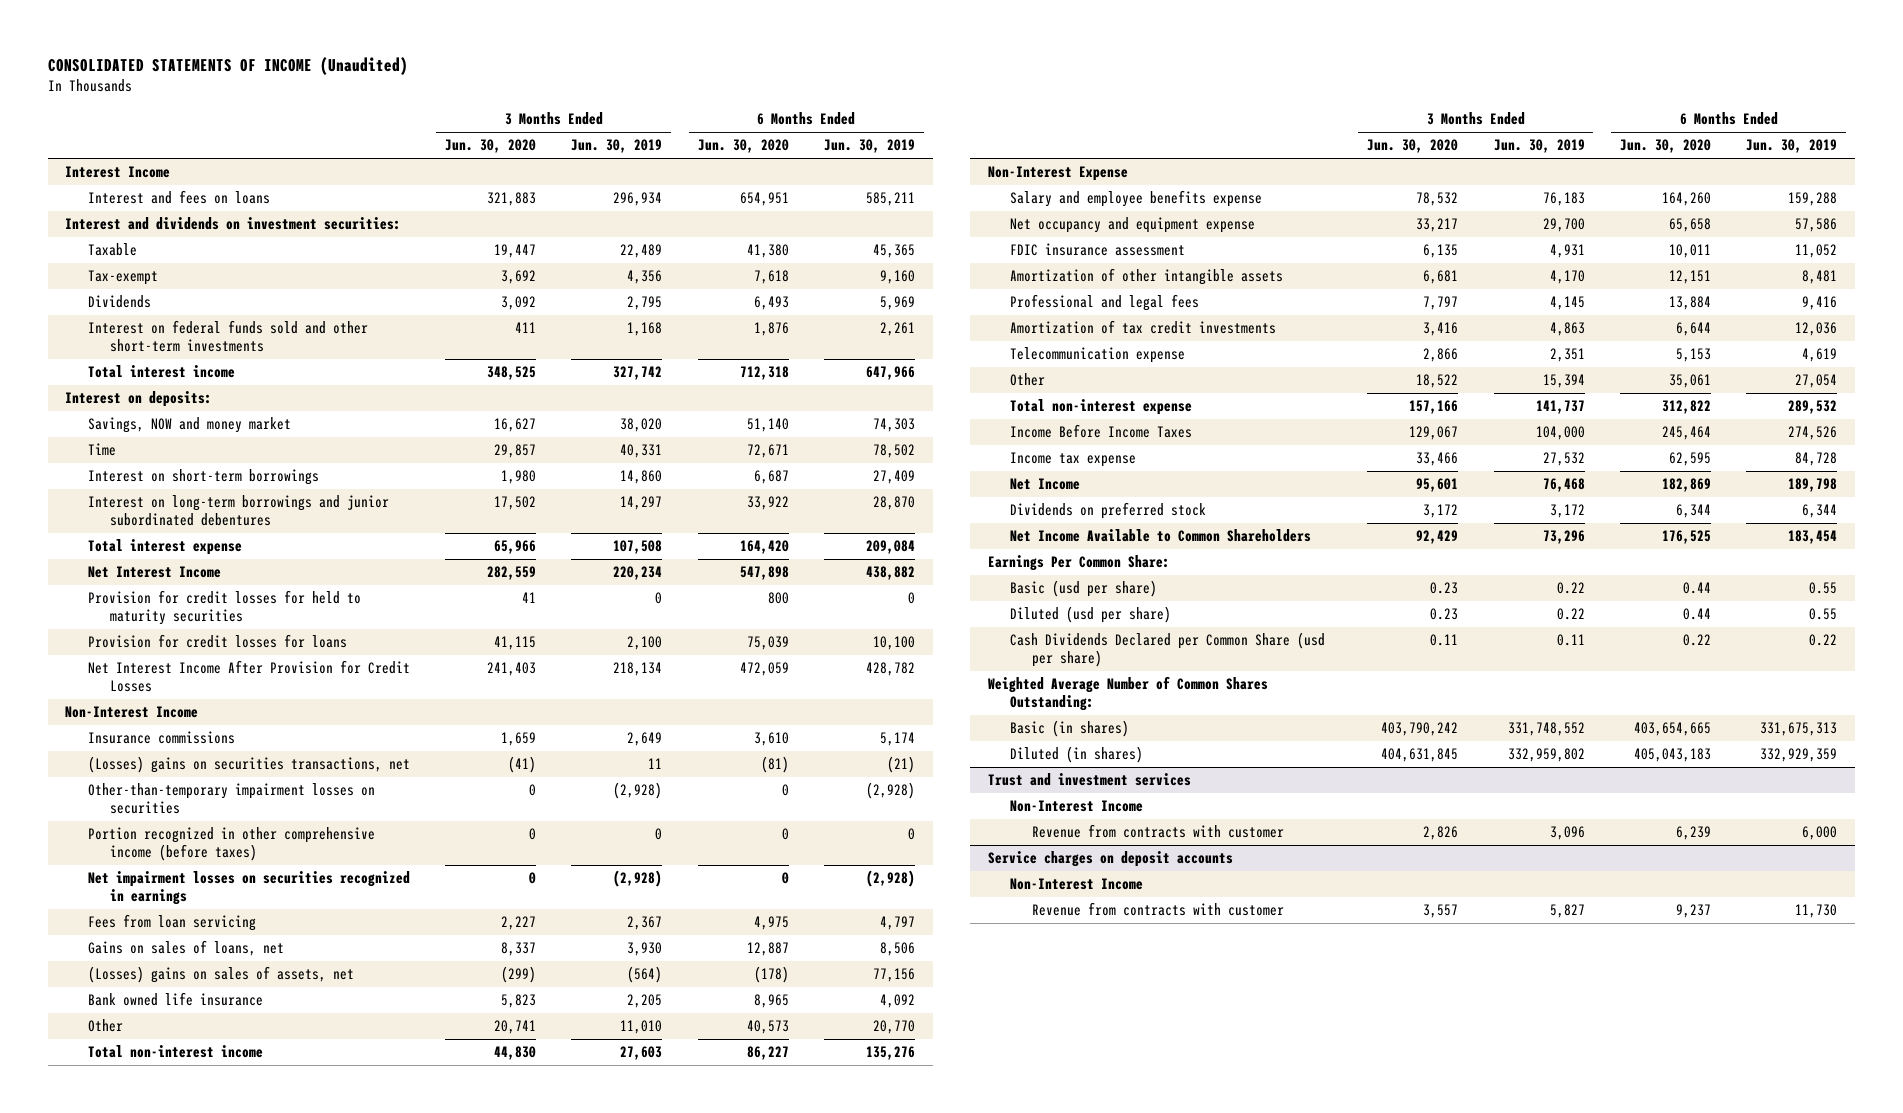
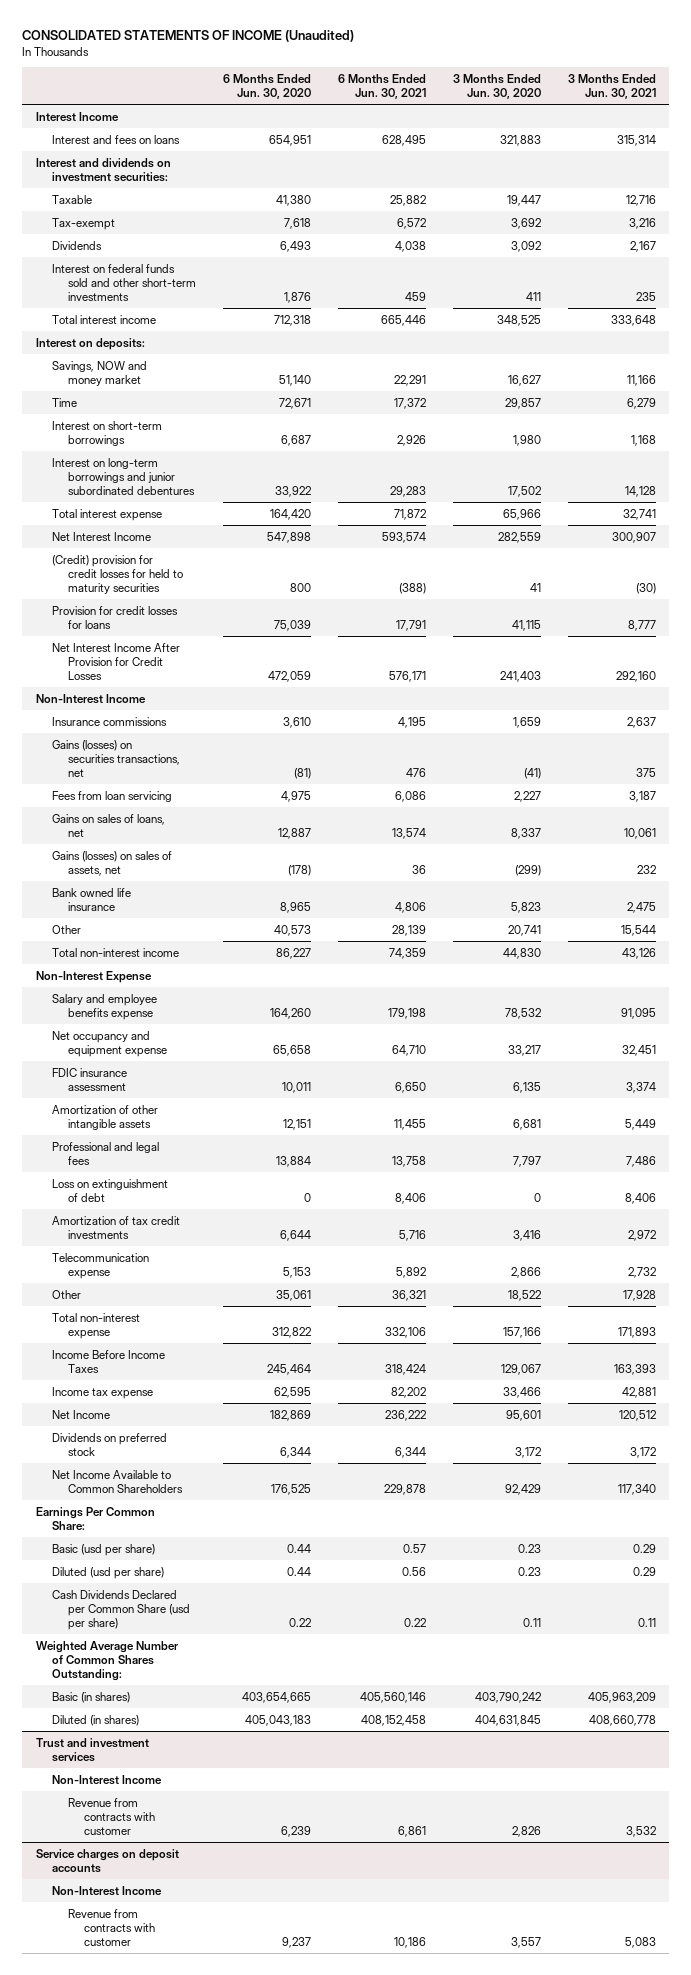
- | 3 Months Ended Jun. 30, 2020 | 3 Months Ended Jun. 30, 2019 | 6 Months Ended Jun. 30, 2020 | 6 Months Ended Jun. 30, 2019
+ | 6 Months Ended Jun. 30, 2020 | 6 Months Ended Jun. 30, 2021 | 3 Months Ended Jun. 30, 2020 | 3 Months Ended Jun. 30, 2021
- Provision for credit losses for held to maturity securities | 41 | 0 | 800 | 0
+ (Credit) provision for credit losses for held to maturity securities | 800 | (388) | 41 | (30)
- (Losses) gains on securities transactions, net | (41) | 11 | (81) | (21)
- Other-than-temporary impairment losses on securities | 0 | (2,928) | 0 | (2,928)
- Portion recognized in other comprehensive income (before taxes) | 0 | 0 | 0 | 0
- Net impairment losses on securities recognized in earnings | 0 | (2,928) | 0 | (2,928)
+ Gains (losses) on securities transactions, net | (81) | 476 | (41) | 375
- (Losses) gains on sales of assets, net | (299) | (564) | (178) | 77,156
+ Gains (losses) on sales of assets, net | (178) | 36 | (299) | 232
+ Loss on extinguishment of debt | 0 | 8,406 | 0 | 8,406

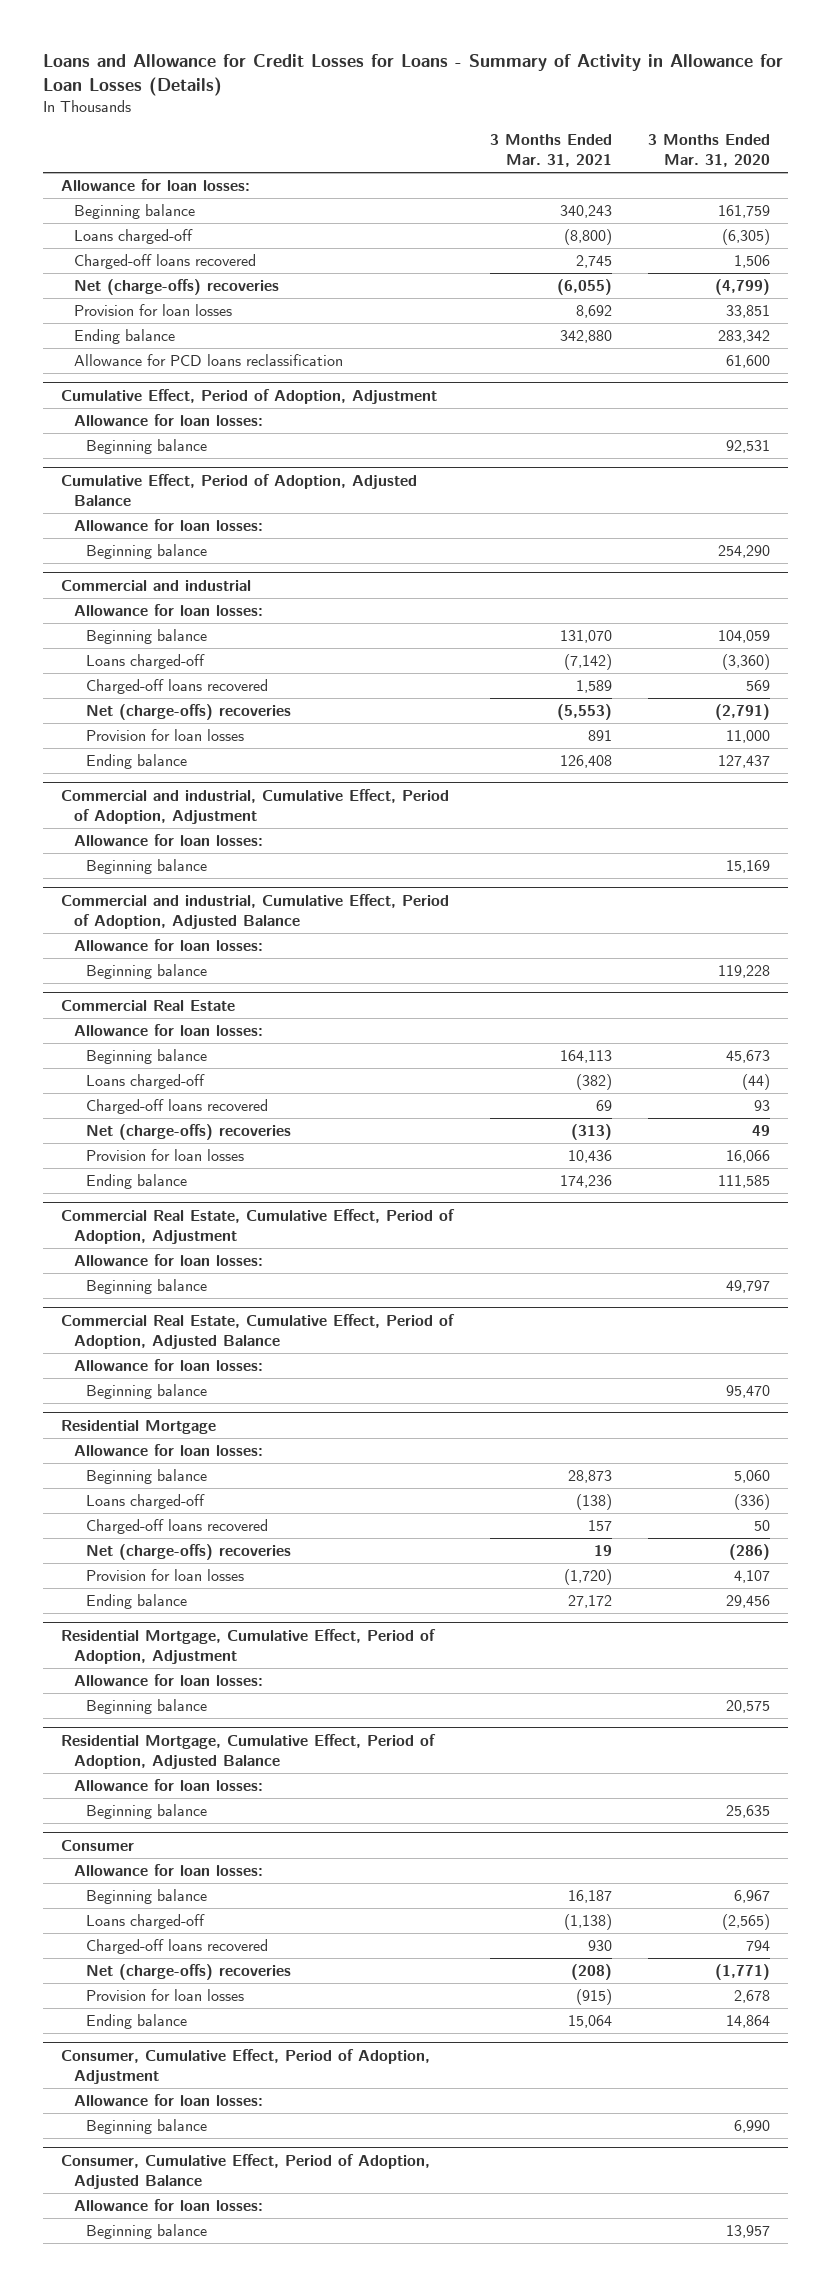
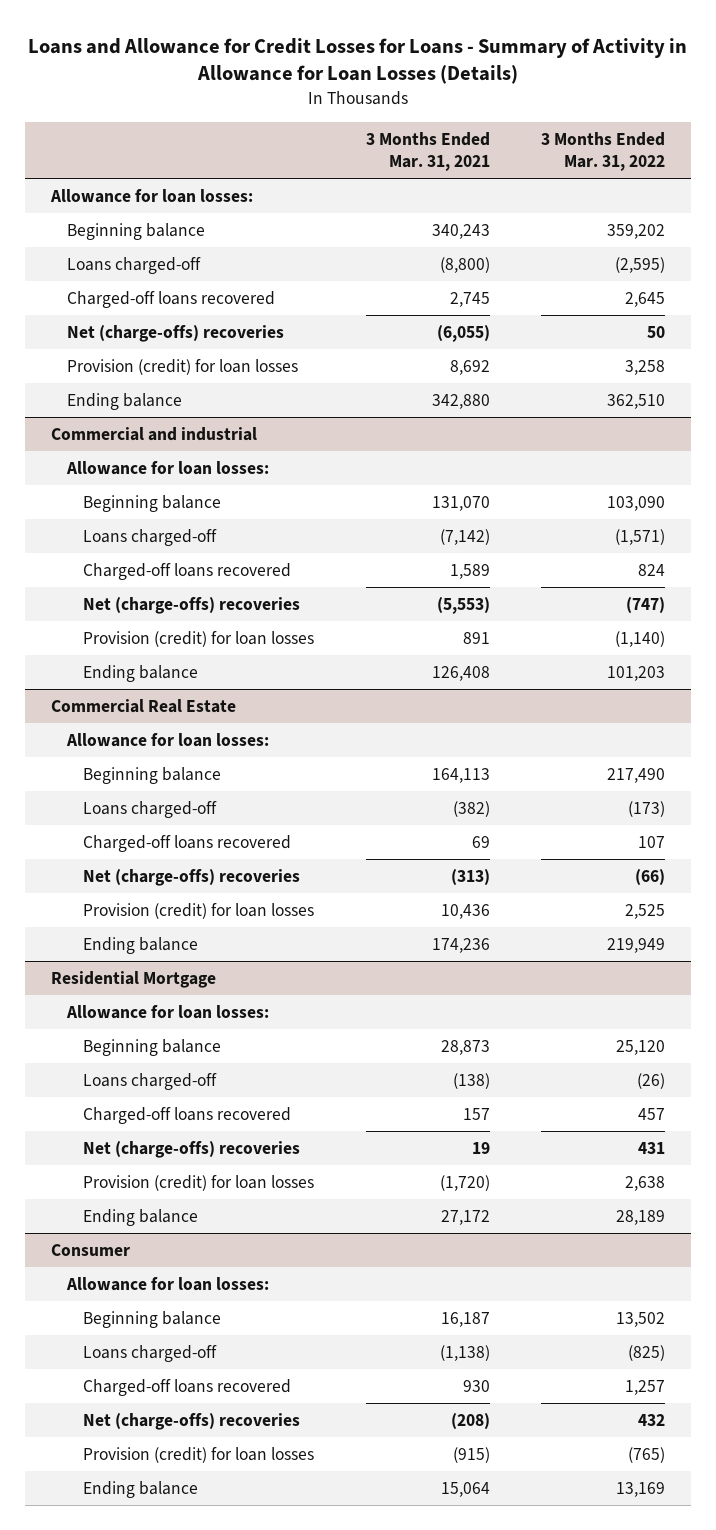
- | 3 Months Ended Mar. 31, 2021 | 3 Months Ended Mar. 31, 2020
+ | 3 Months Ended Mar. 31, 2021 | 3 Months Ended Mar. 31, 2022
- Provision for loan losses | 8,692 | 33,851
+ Provision (credit) for loan losses | 8,692 | 3,258
- Allowance for PCD loans reclassification | | 61,600
- Cumulative Effect, Period of Adoption, Adjustment
- Allowance for loan losses:
- Beginning balance | | 92,531
- Cumulative Effect, Period of Adoption, Adjusted Balance
- Allowance for loan losses:
- Beginning balance | | 254,290
@ Commercial and industrial
- Provision for loan losses | 891 | 11,000
+ Provision (credit) for loan losses | 891 | (1,140)
- Commercial and industrial, Cumulative Effect, Period of Adoption, Adjustment
- Allowance for loan losses:
- Beginning balance | | 15,169
- Commercial and industrial, Cumulative Effect, Period of Adoption, Adjusted Balance
- Allowance for loan losses:
- Beginning balance | | 119,228
@ Commercial Real Estate
- Provision for loan losses | 10,436 | 16,066
+ Provision (credit) for loan losses | 10,436 | 2,525
- Commercial Real Estate, Cumulative Effect, Period of Adoption, Adjustment
- Allowance for loan losses:
- Beginning balance | | 49,797
- Commercial Real Estate, Cumulative Effect, Period of Adoption, Adjusted Balance
- Allowance for loan losses:
- Beginning balance | | 95,470
@ Residential Mortgage
- Provision for loan losses | (1,720) | 4,107
+ Provision (credit) for loan losses | (1,720) | 2,638
- Residential Mortgage, Cumulative Effect, Period of Adoption, Adjustment
- Allowance for loan losses:
- Beginning balance | | 20,575
- Residential Mortgage, Cumulative Effect, Period of Adoption, Adjusted Balance
- Allowance for loan losses:
- Beginning balance | | 25,635
@ Consumer
- Provision for loan losses | (915) | 2,678
+ Provision (credit) for loan losses | (915) | (765)
- Consumer, Cumulative Effect, Period of Adoption, Adjustment
- Allowance for loan losses:
- Beginning balance | | 6,990
- Consumer, Cumulative Effect, Period of Adoption, Adjusted Balance
- Allowance for loan losses:
- Beginning balance | | 13,957

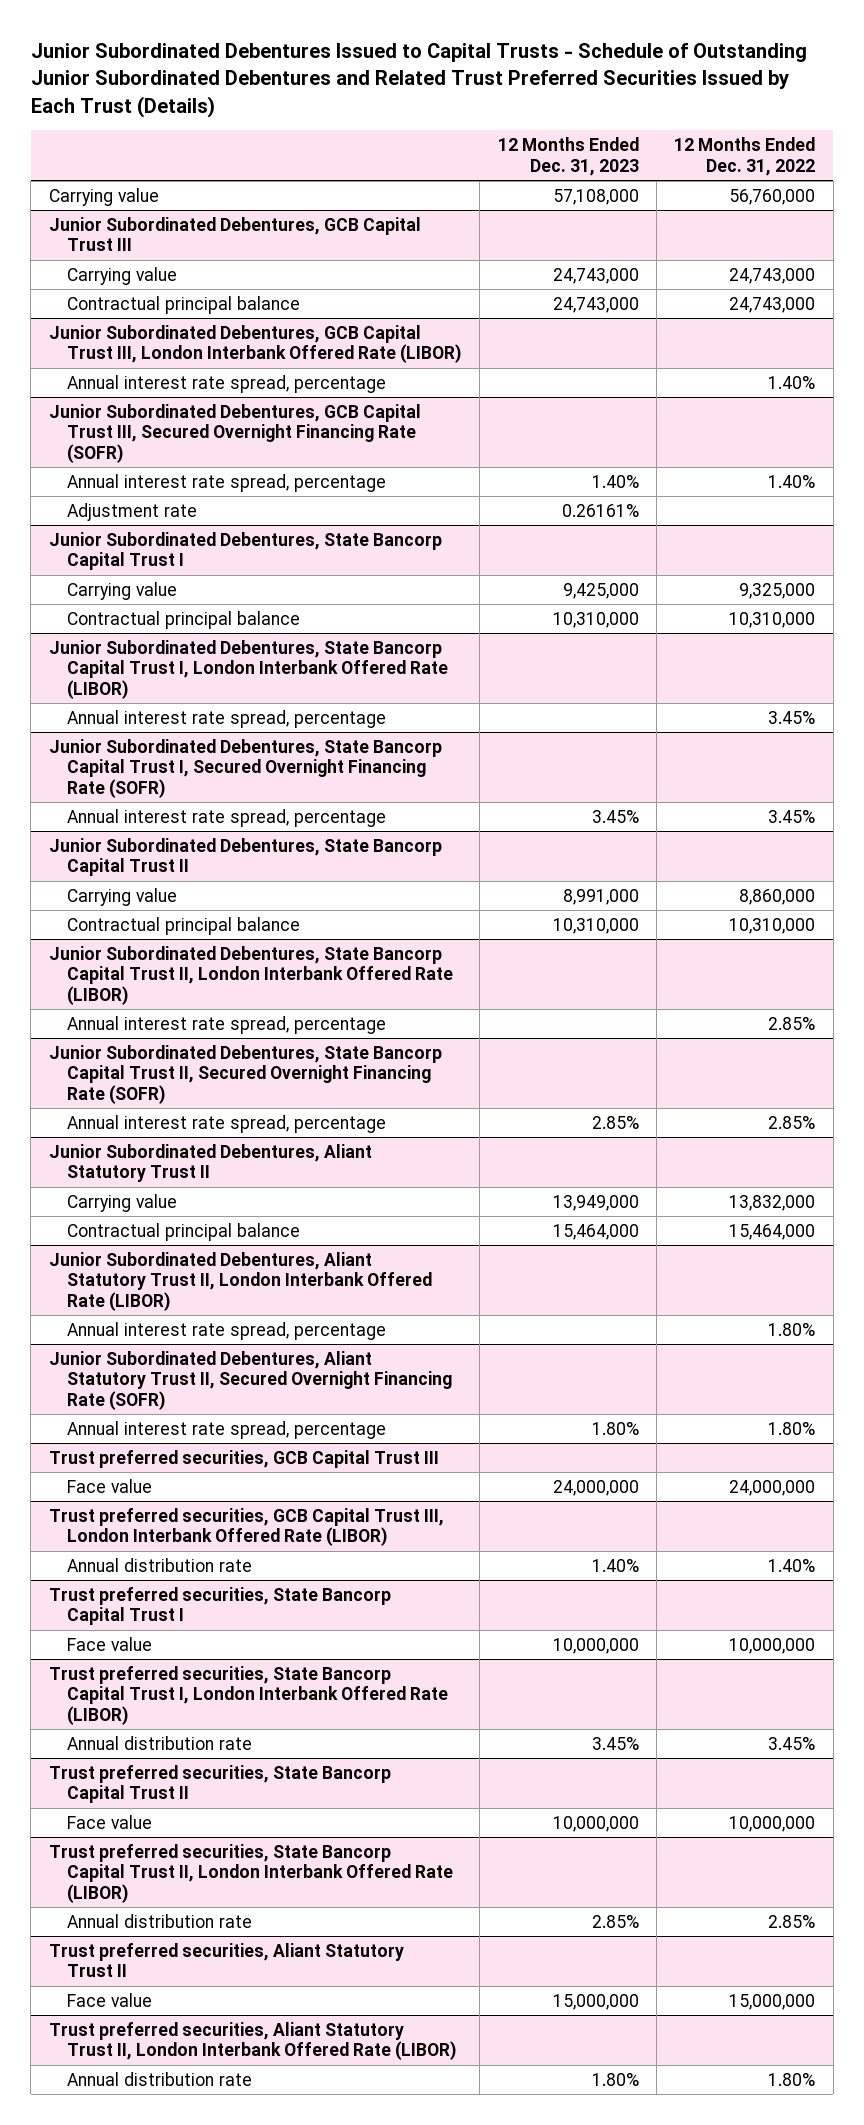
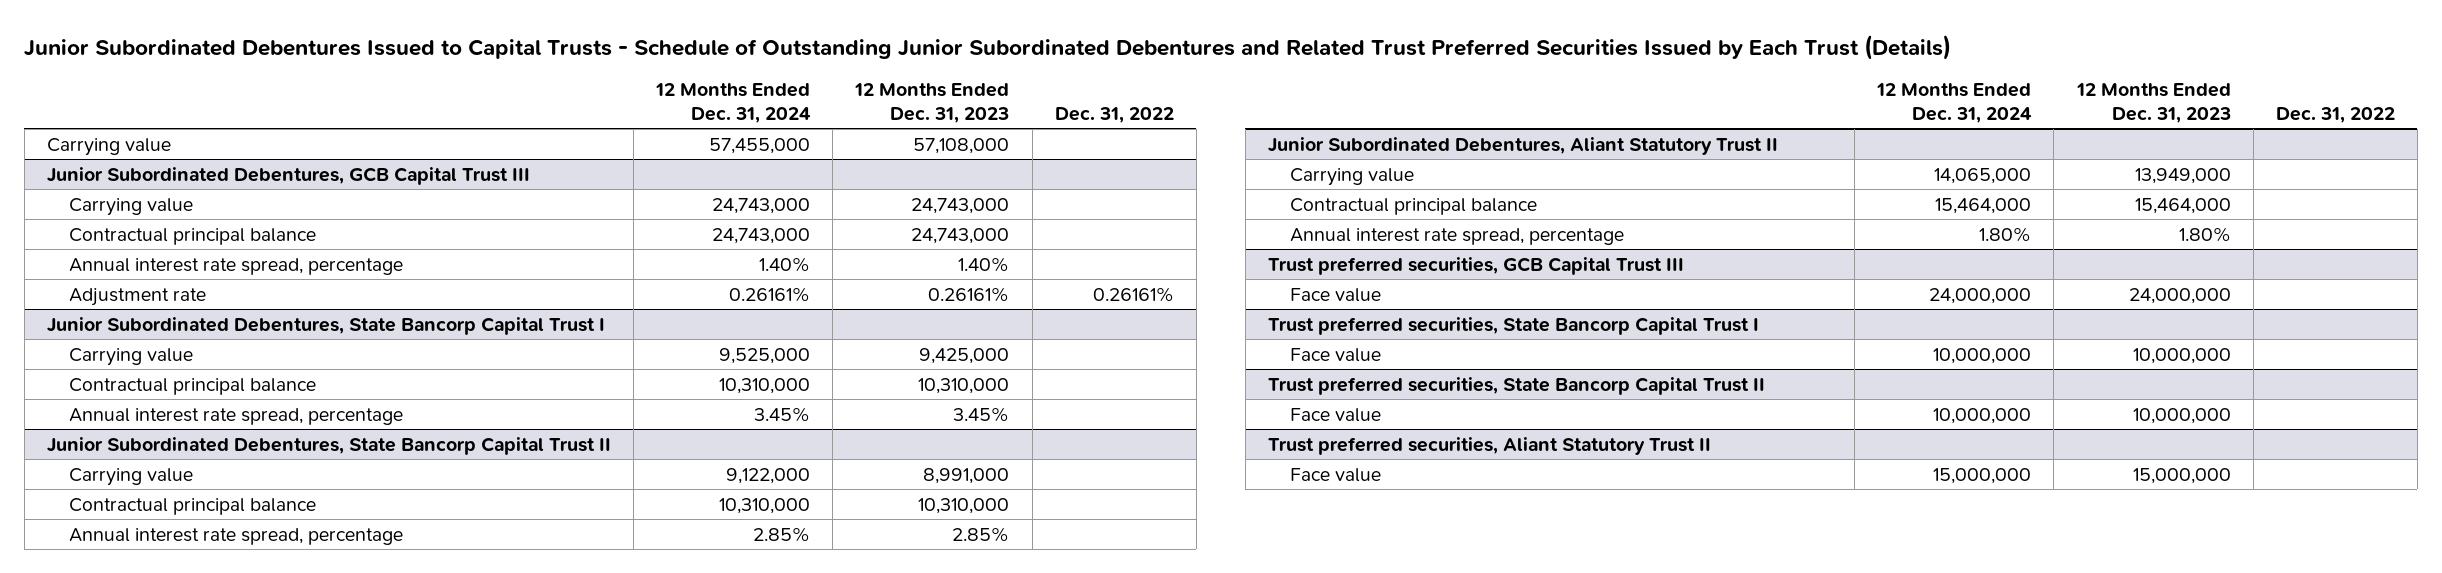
- | 12 Months Ended Dec. 31, 2023 | 12 Months Ended Dec. 31, 2022
+ | 12 Months Ended Dec. 31, 2024 | 12 Months Ended Dec. 31, 2023 | Dec. 31, 2022
- Junior Subordinated Debentures, GCB Capital Trust III, London Interbank Offered Rate (LIBOR)
- Annual interest rate spread, percentage | | 1.40%
- Junior Subordinated Debentures, GCB Capital Trust III, Secured Overnight Financing Rate (SOFR)
- Junior Subordinated Debentures, State Bancorp Capital Trust I, London Interbank Offered Rate (LIBOR)
- Annual interest rate spread, percentage | | 3.45%
- Junior Subordinated Debentures, State Bancorp Capital Trust I, Secured Overnight Financing Rate (SOFR)
- Junior Subordinated Debentures, State Bancorp Capital Trust II, London Interbank Offered Rate (LIBOR)
- Annual interest rate spread, percentage | | 2.85%
- Junior Subordinated Debentures, State Bancorp Capital Trust II, Secured Overnight Financing Rate (SOFR)
- Junior Subordinated Debentures, Aliant Statutory Trust II, London Interbank Offered Rate (LIBOR)
- Annual interest rate spread, percentage | | 1.80%
- Junior Subordinated Debentures, Aliant Statutory Trust II, Secured Overnight Financing Rate (SOFR)
- Trust preferred securities, GCB Capital Trust III, London Interbank Offered Rate (LIBOR)
- Annual distribution rate | 1.40% | 1.40%
- Trust preferred securities, State Bancorp Capital Trust I, London Interbank Offered Rate (LIBOR)
- Annual distribution rate | 3.45% | 3.45%
- Trust preferred securities, State Bancorp Capital Trust II, London Interbank Offered Rate (LIBOR)
- Annual distribution rate | 2.85% | 2.85%
- Trust preferred securities, Aliant Statutory Trust II, London Interbank Offered Rate (LIBOR)
- Annual distribution rate | 1.80% | 1.80%

